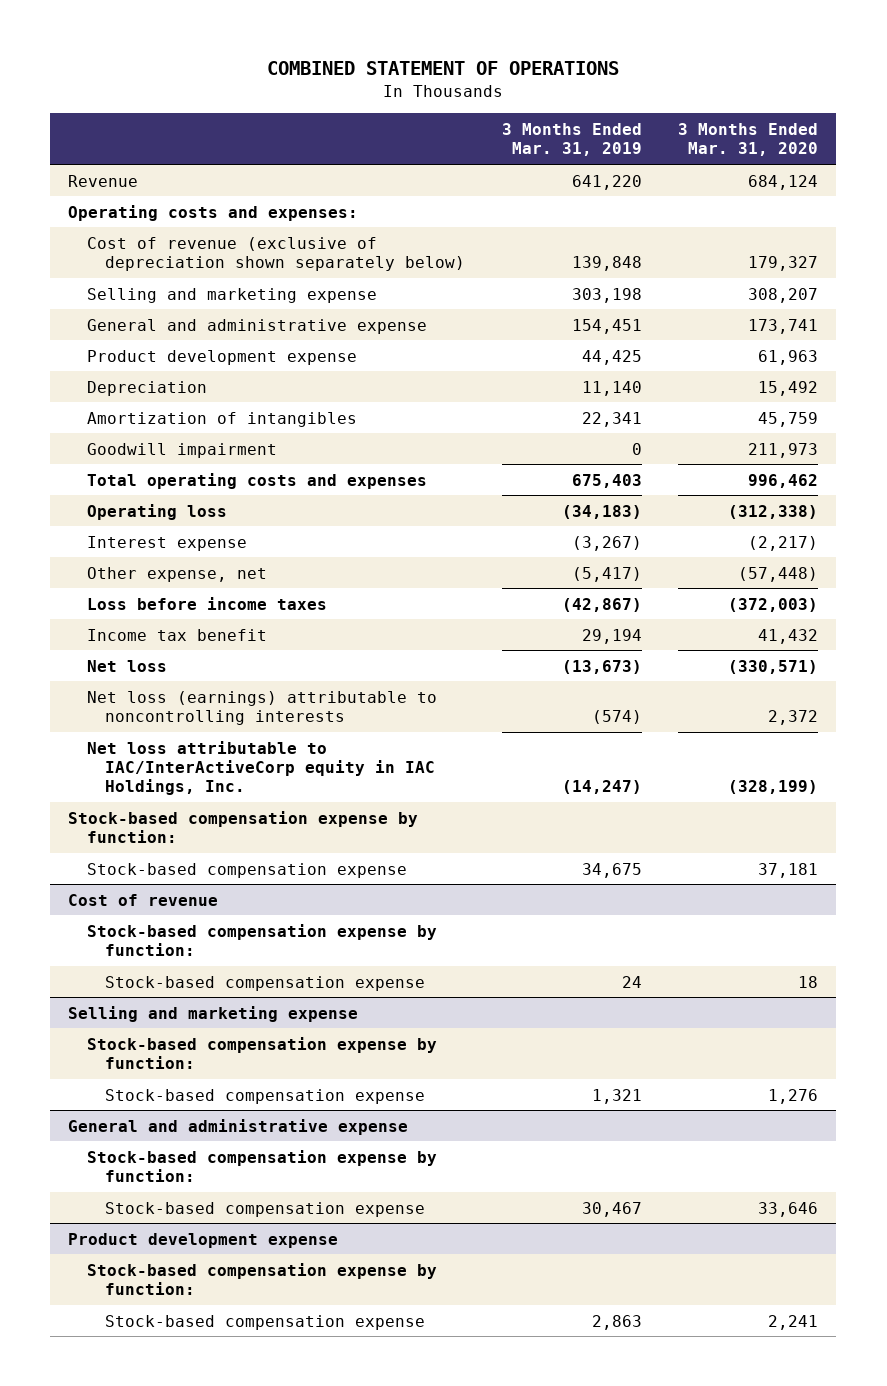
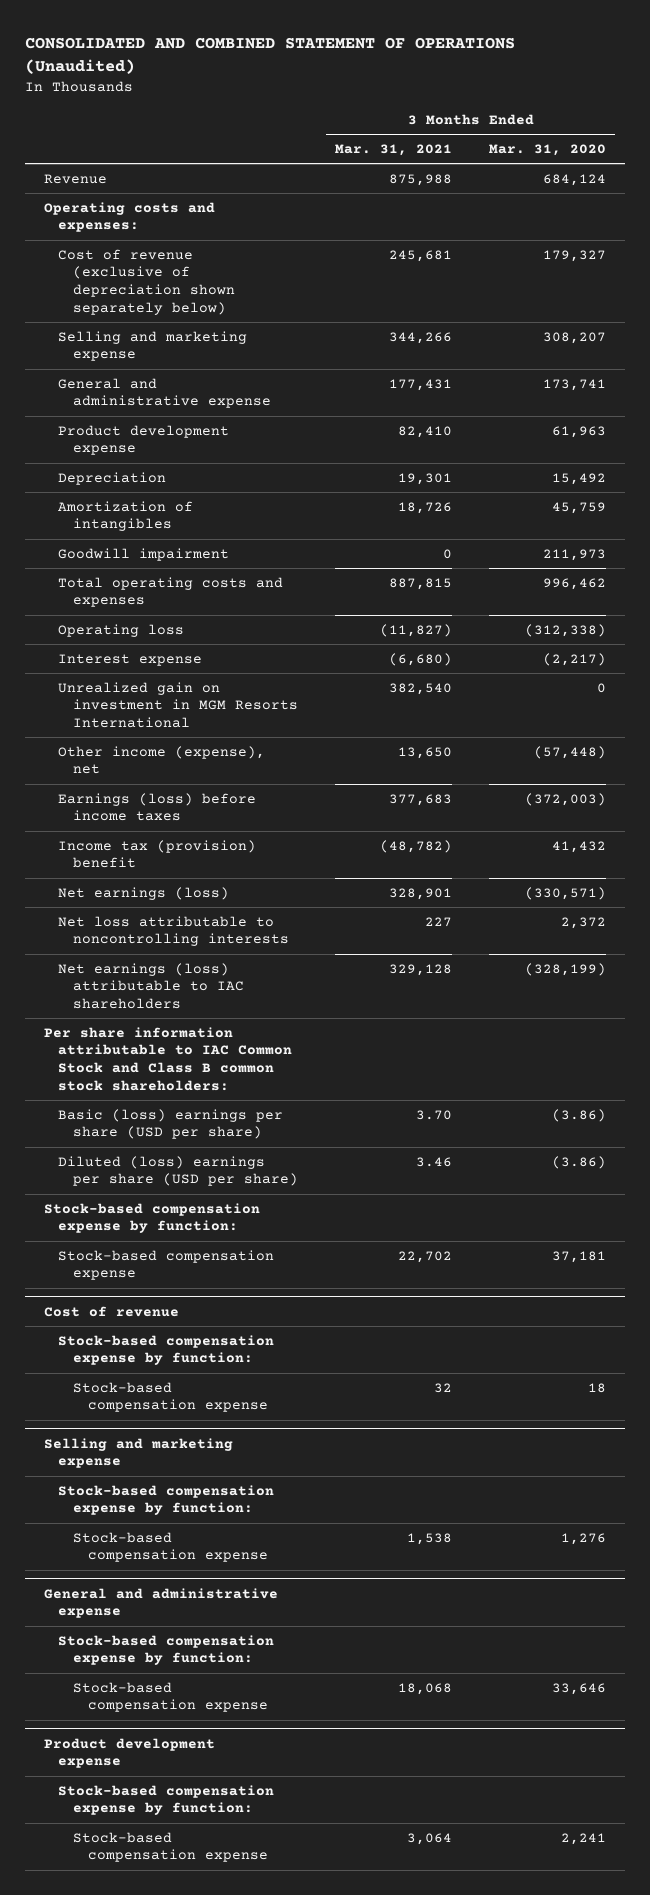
- COMBINED STATEMENT OF OPERATIONS
+ CONSOLIDATED AND COMBINED STATEMENT OF OPERATIONS (Unaudited)
- | 3 Months Ended Mar. 31, 2019 | 3 Months Ended Mar. 31, 2020
+ | 3 Months Ended Mar. 31, 2021 | 3 Months Ended Mar. 31, 2020
- Other expense, net | (5,417) | (57,448)
- Loss before income taxes | (42,867) | (372,003)
- Income tax benefit | 29,194 | 41,432
- Net loss | (13,673) | (330,571)
- Net loss (earnings) attributable to noncontrolling interests | (574) | 2,372
- Net loss attributable to IAC/InterActiveCorp equity in IAC Holdings, Inc. | (14,247) | (328,199)
+ Unrealized gain on investment in MGM Resorts International | 382,540 | 0
+ Other income (expense), net | 13,650 | (57,448)
+ Earnings (loss) before income taxes | 377,683 | (372,003)
+ Income tax (provision) benefit | (48,782) | 41,432
+ Net earnings (loss) | 328,901 | (330,571)
+ Net loss attributable to noncontrolling interests | 227 | 2,372
+ Net earnings (loss) attributable to IAC shareholders | 329,128 | (328,199)
+ Per share information attributable to IAC Common Stock and Class B common stock shareholders:
+ Basic (loss) earnings per share (USD per share) | 3.70 | (3.86)
+ Diluted (loss) earnings per share (USD per share) | 3.46 | (3.86)

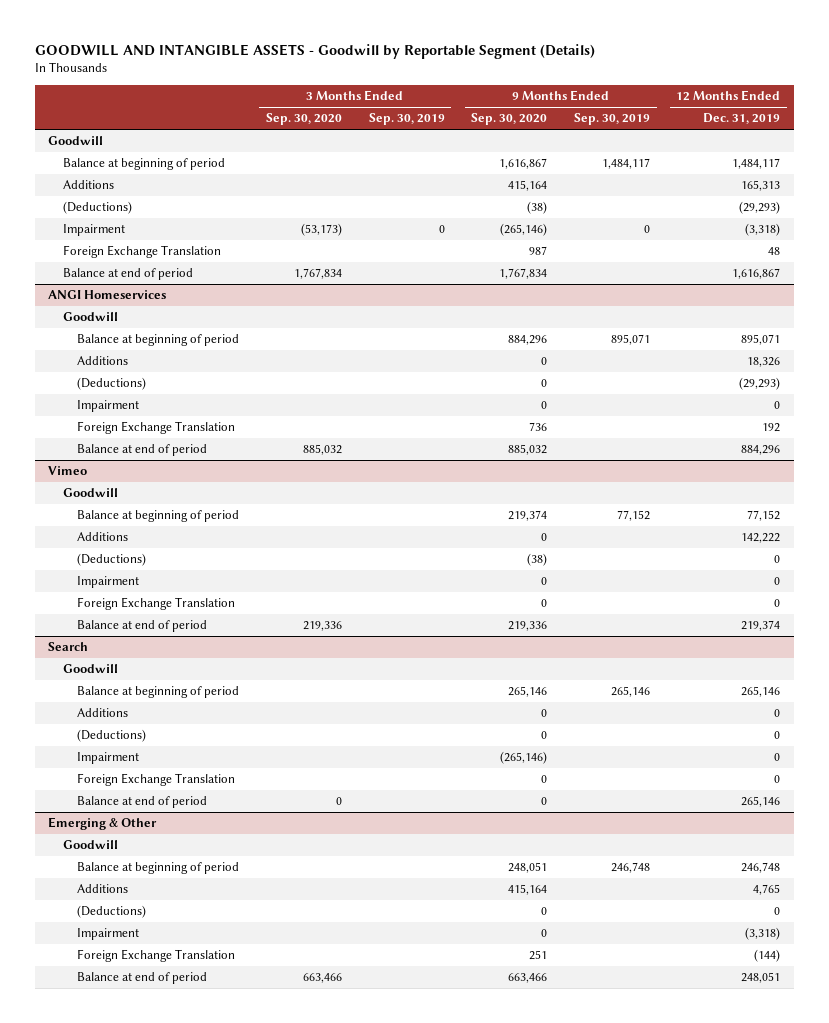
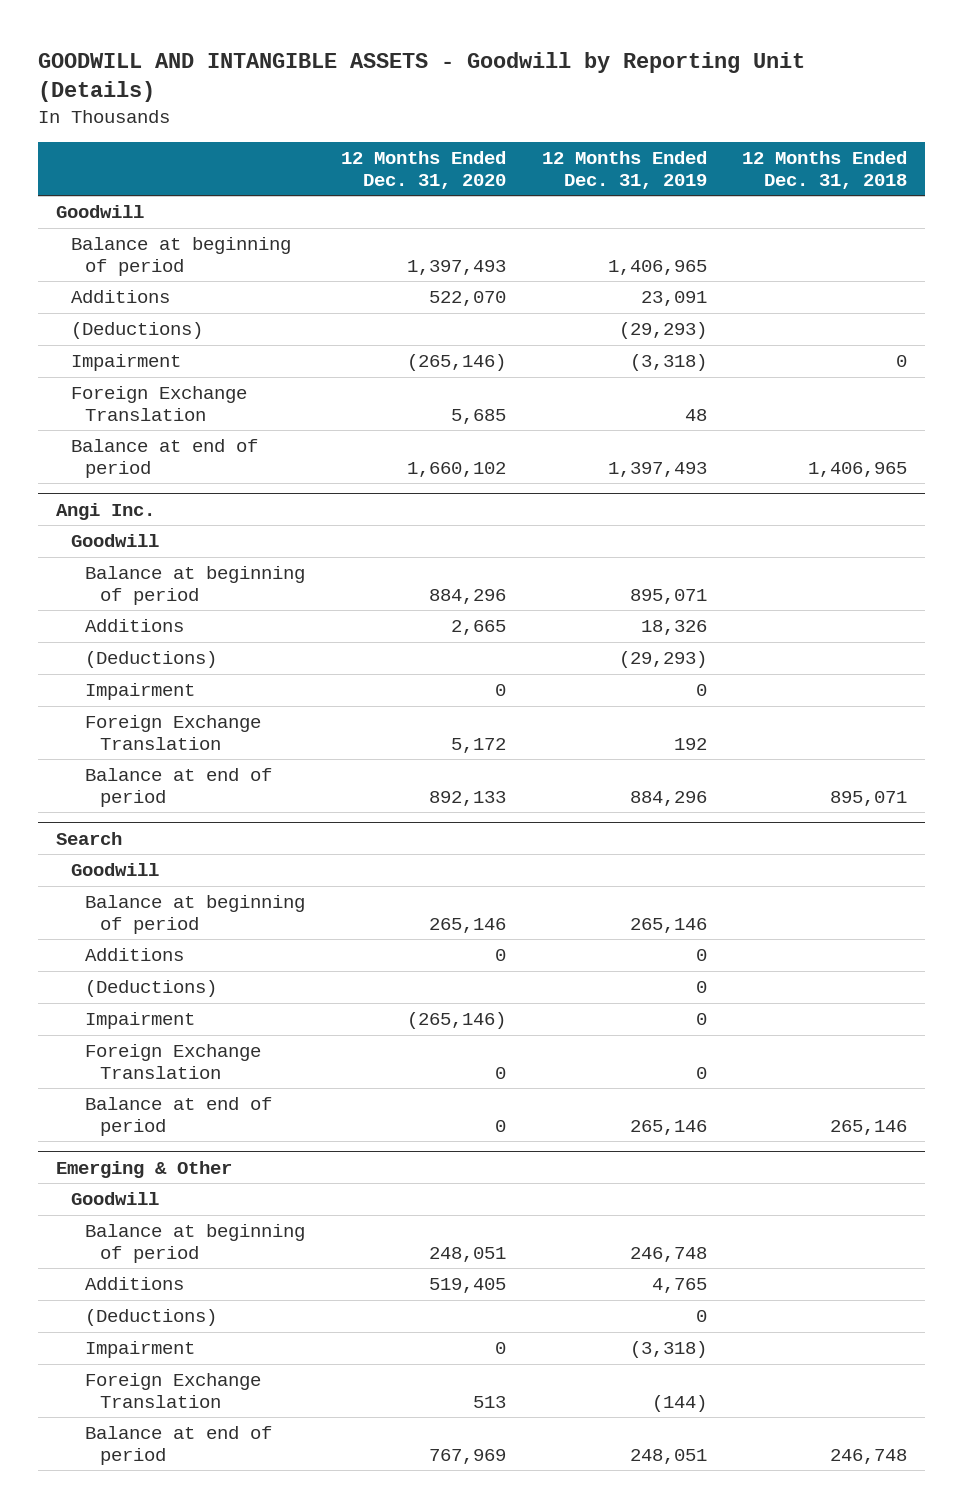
- GOODWILL AND INTANGIBLE ASSETS - Goodwill by Reportable Segment (Details)
+ GOODWILL AND INTANGIBLE ASSETS - Goodwill by Reporting Unit (Details)
- | 3 Months Ended Sep. 30, 2020 | 3 Months Ended Sep. 30, 2019 | 9 Months Ended Sep. 30, 2020 | 9 Months Ended Sep. 30, 2019 | 12 Months Ended Dec. 31, 2019
+ | 12 Months Ended Dec. 31, 2020 | 12 Months Ended Dec. 31, 2019 | 12 Months Ended Dec. 31, 2018
- Balance at beginning of period | | | 1,616,867 | 1,484,117 | 1,484,117
- Additions | | | 415,164 | | 165,313
+ Balance at beginning of period | 1,397,493 | 1,406,965 |
+ Additions | 522,070 | 23,091 |
- Balance at end of period | 1,767,834 | | 1,767,834 | | 1,616,867
- ANGI Homeservices
+ Balance at end of period | 1,660,102 | 1,397,493 | 1,406,965
+ Angi Inc.
- Vimeo
- Goodwill
- Balance at beginning of period | | | 219,374 | 77,152 | 77,152
- Additions | | | 0 | | 142,222
- (Deductions) | | | (38) | | 0
- Impairment | | | 0 | | 0
- Foreign Exchange Translation | | | 0 | | 0
- Balance at end of period | 219,336 | | 219,336 | | 219,374

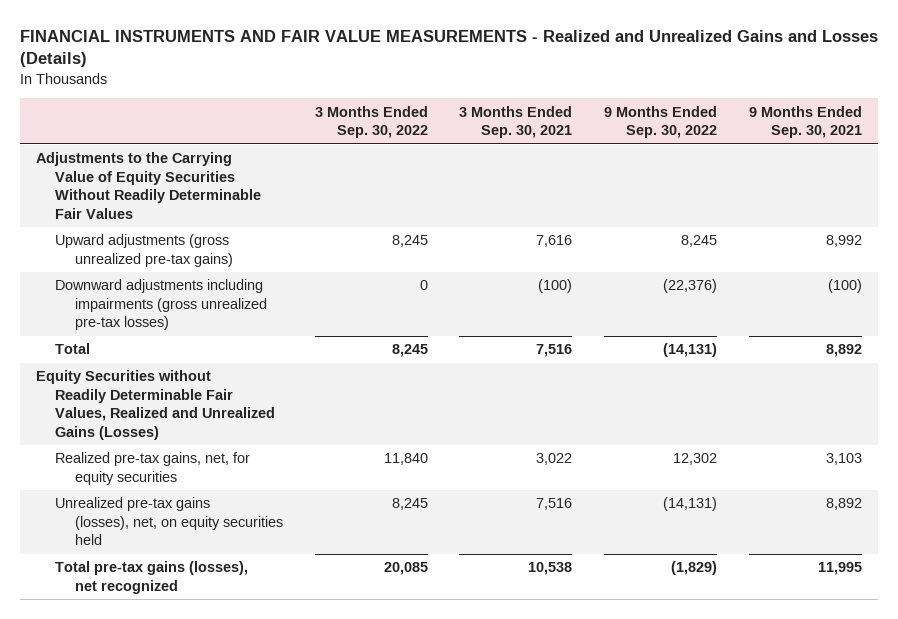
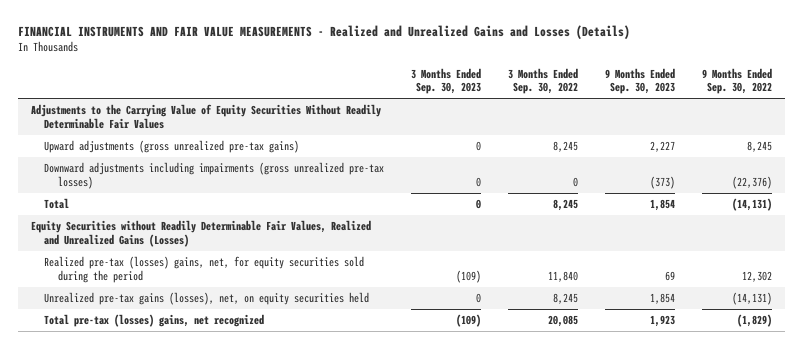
- | 3 Months Ended Sep. 30, 2022 | 3 Months Ended Sep. 30, 2021 | 9 Months Ended Sep. 30, 2022 | 9 Months Ended Sep. 30, 2021
+ | 3 Months Ended Sep. 30, 2023 | 3 Months Ended Sep. 30, 2022 | 9 Months Ended Sep. 30, 2023 | 9 Months Ended Sep. 30, 2022
- Realized pre-tax gains, net, for equity securities | 11,840 | 3,022 | 12,302 | 3,103
+ Realized pre-tax (losses) gains, net, for equity securities sold during the period | (109) | 11,840 | 69 | 12,302
- Total pre-tax gains (losses), net recognized | 20,085 | 10,538 | (1,829) | 11,995
+ Total pre-tax (losses) gains, net recognized | (109) | 20,085 | 1,923 | (1,829)

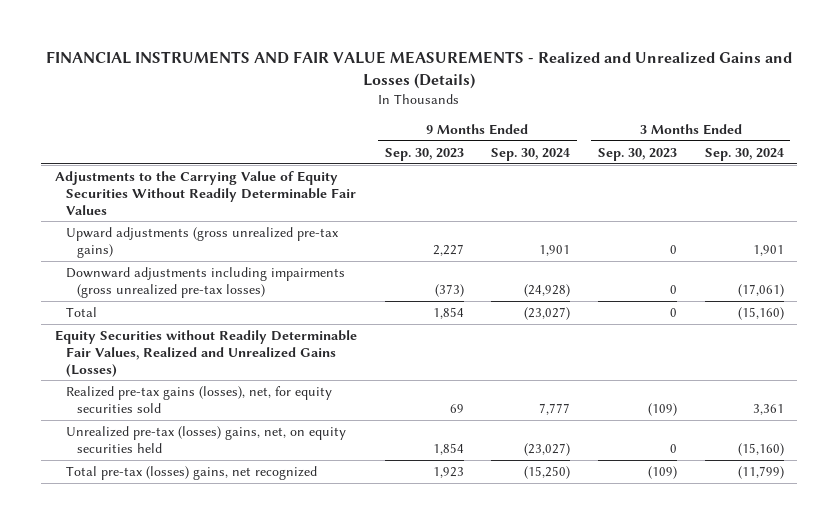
- | 3 Months Ended Sep. 30, 2023 | 3 Months Ended Sep. 30, 2022 | 9 Months Ended Sep. 30, 2023 | 9 Months Ended Sep. 30, 2022
+ | 9 Months Ended Sep. 30, 2023 | 9 Months Ended Sep. 30, 2024 | 3 Months Ended Sep. 30, 2023 | 3 Months Ended Sep. 30, 2024
- Realized pre-tax (losses) gains, net, for equity securities sold during the period | (109) | 11,840 | 69 | 12,302
- Unrealized pre-tax gains (losses), net, on equity securities held | 0 | 8,245 | 1,854 | (14,131)
+ Realized pre-tax gains (losses), net, for equity securities sold | 69 | 7,777 | (109) | 3,361
+ Unrealized pre-tax (losses) gains, net, on equity securities held | 1,854 | (23,027) | 0 | (15,160)

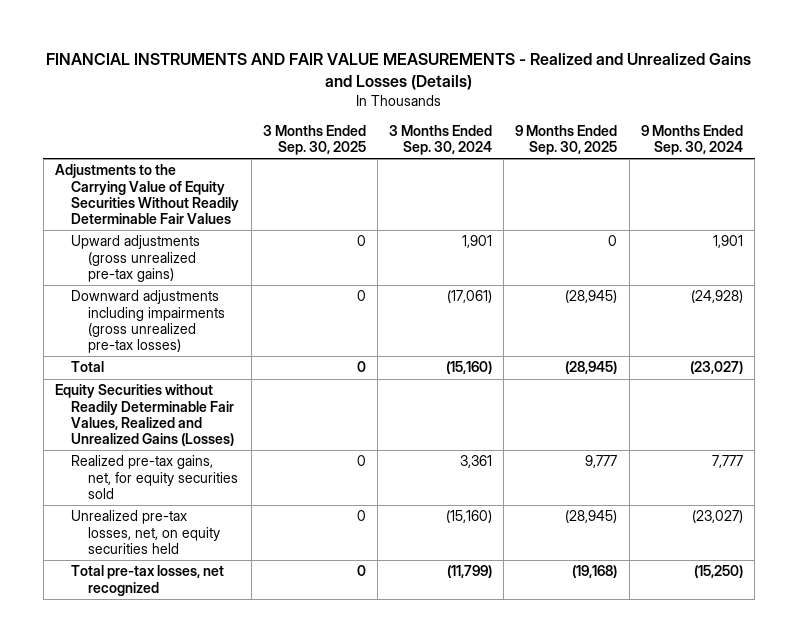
- | 9 Months Ended Sep. 30, 2023 | 9 Months Ended Sep. 30, 2024 | 3 Months Ended Sep. 30, 2023 | 3 Months Ended Sep. 30, 2024
+ | 3 Months Ended Sep. 30, 2025 | 3 Months Ended Sep. 30, 2024 | 9 Months Ended Sep. 30, 2025 | 9 Months Ended Sep. 30, 2024
- Realized pre-tax gains (losses), net, for equity securities sold | 69 | 7,777 | (109) | 3,361
- Unrealized pre-tax (losses) gains, net, on equity securities held | 1,854 | (23,027) | 0 | (15,160)
- Total pre-tax (losses) gains, net recognized | 1,923 | (15,250) | (109) | (11,799)
+ Realized pre-tax gains, net, for equity securities sold | 0 | 3,361 | 9,777 | 7,777
+ Unrealized pre-tax losses, net, on equity securities held | 0 | (15,160) | (28,945) | (23,027)
+ Total pre-tax losses, net recognized | 0 | (11,799) | (19,168) | (15,250)

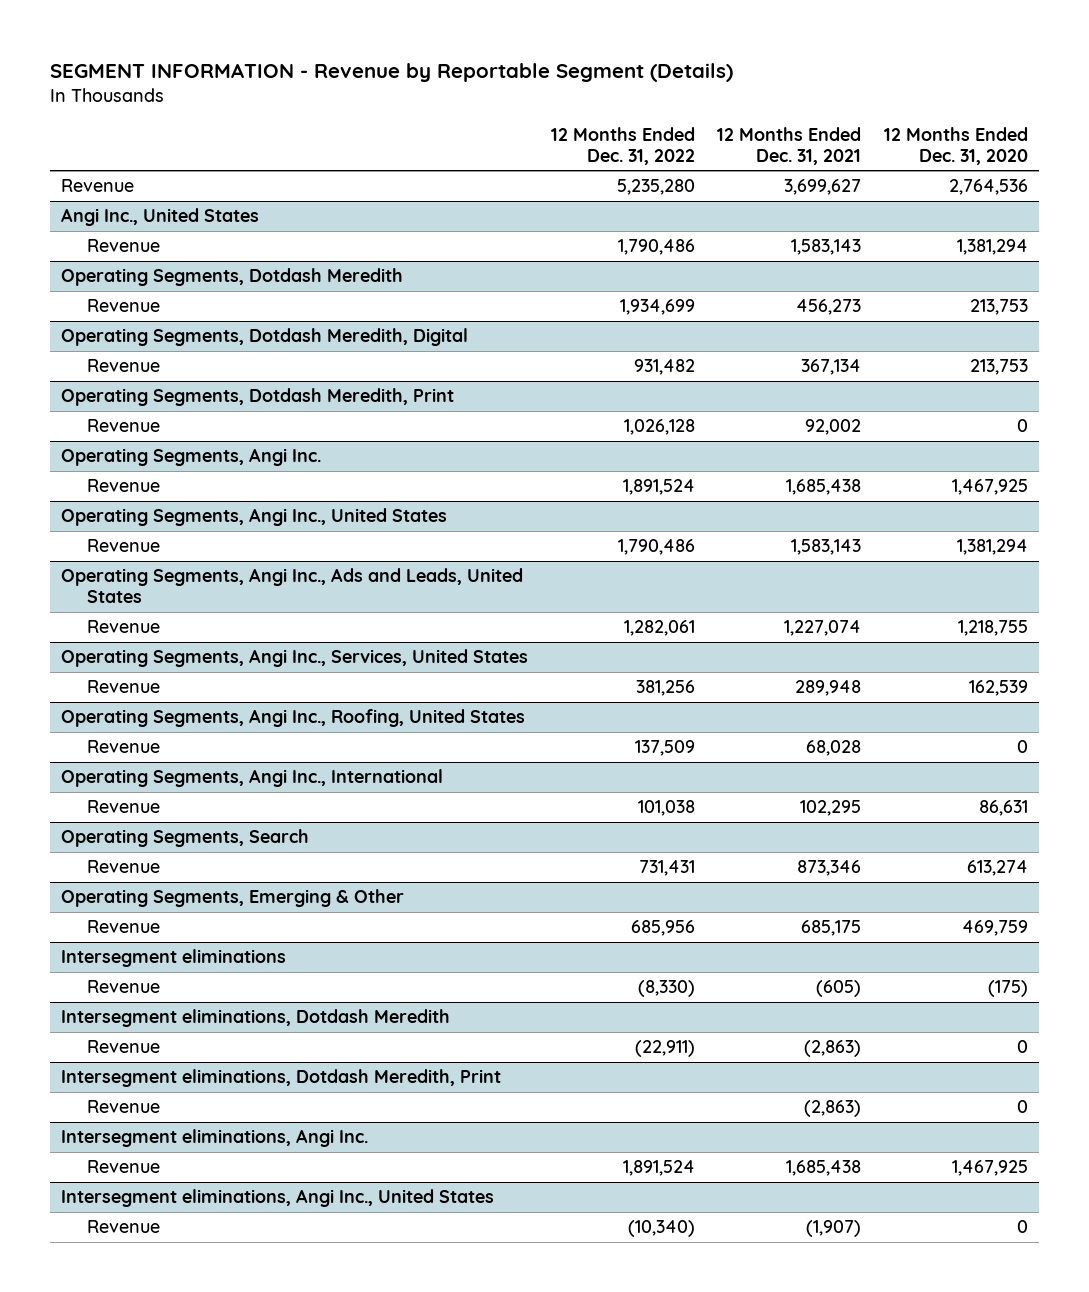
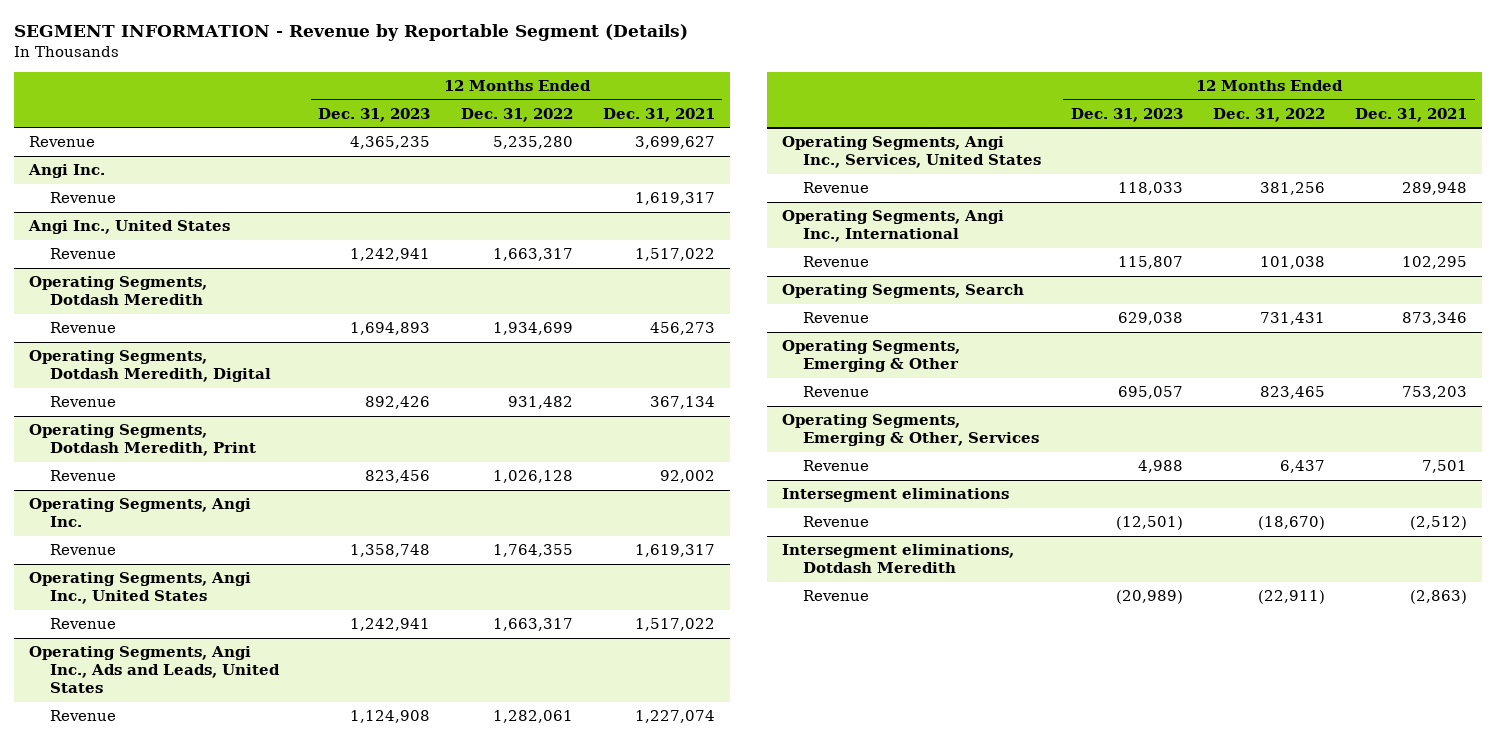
- | 12 Months Ended Dec. 31, 2022 | 12 Months Ended Dec. 31, 2021 | 12 Months Ended Dec. 31, 2020
+ | 12 Months Ended Dec. 31, 2023 | 12 Months Ended Dec. 31, 2022 | 12 Months Ended Dec. 31, 2021
+ Angi Inc.
+ Revenue | | | 1,619,317
@ Angi Inc., United States
- Revenue | 1,790,486 | 1,583,143 | 1,381,294
+ Revenue | 1,242,941 | 1,663,317 | 1,517,022
@ Operating Segments, Angi Inc.
- Revenue | 1,891,524 | 1,685,438 | 1,467,925
+ Revenue | 1,358,748 | 1,764,355 | 1,619,317
@ Operating Segments, Angi Inc., United States
- Revenue | 1,790,486 | 1,583,143 | 1,381,294
+ Revenue | 1,242,941 | 1,663,317 | 1,517,022
- Operating Segments, Angi Inc., Roofing, United States
- Revenue | 137,509 | 68,028 | 0
@ Operating Segments, Emerging & Other
- Revenue | 685,956 | 685,175 | 469,759
+ Revenue | 695,057 | 823,465 | 753,203
+ Operating Segments, Emerging & Other, Services
+ Revenue | 4,988 | 6,437 | 7,501
@ Intersegment eliminations
- Revenue | (8,330) | (605) | (175)
+ Revenue | (12,501) | (18,670) | (2,512)
- Intersegment eliminations, Dotdash Meredith, Print
- Revenue | | (2,863) | 0
- Intersegment eliminations, Angi Inc.
- Revenue | 1,891,524 | 1,685,438 | 1,467,925
- Intersegment eliminations, Angi Inc., United States
- Revenue | (10,340) | (1,907) | 0

